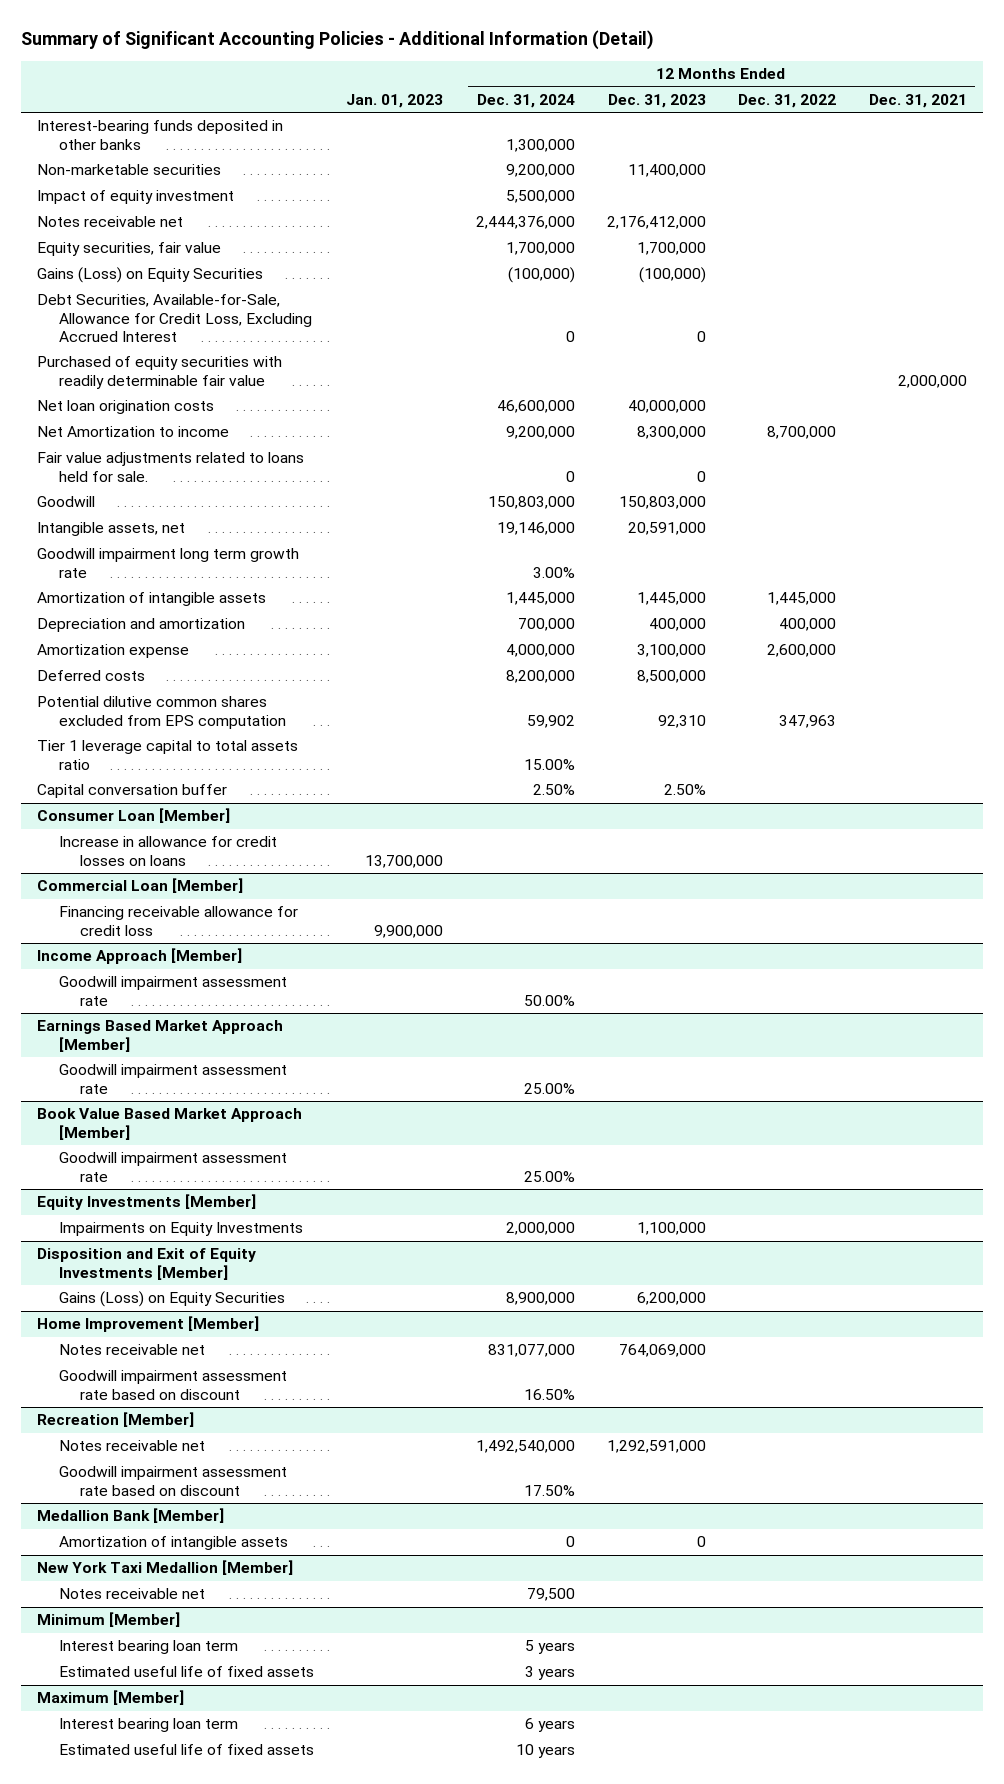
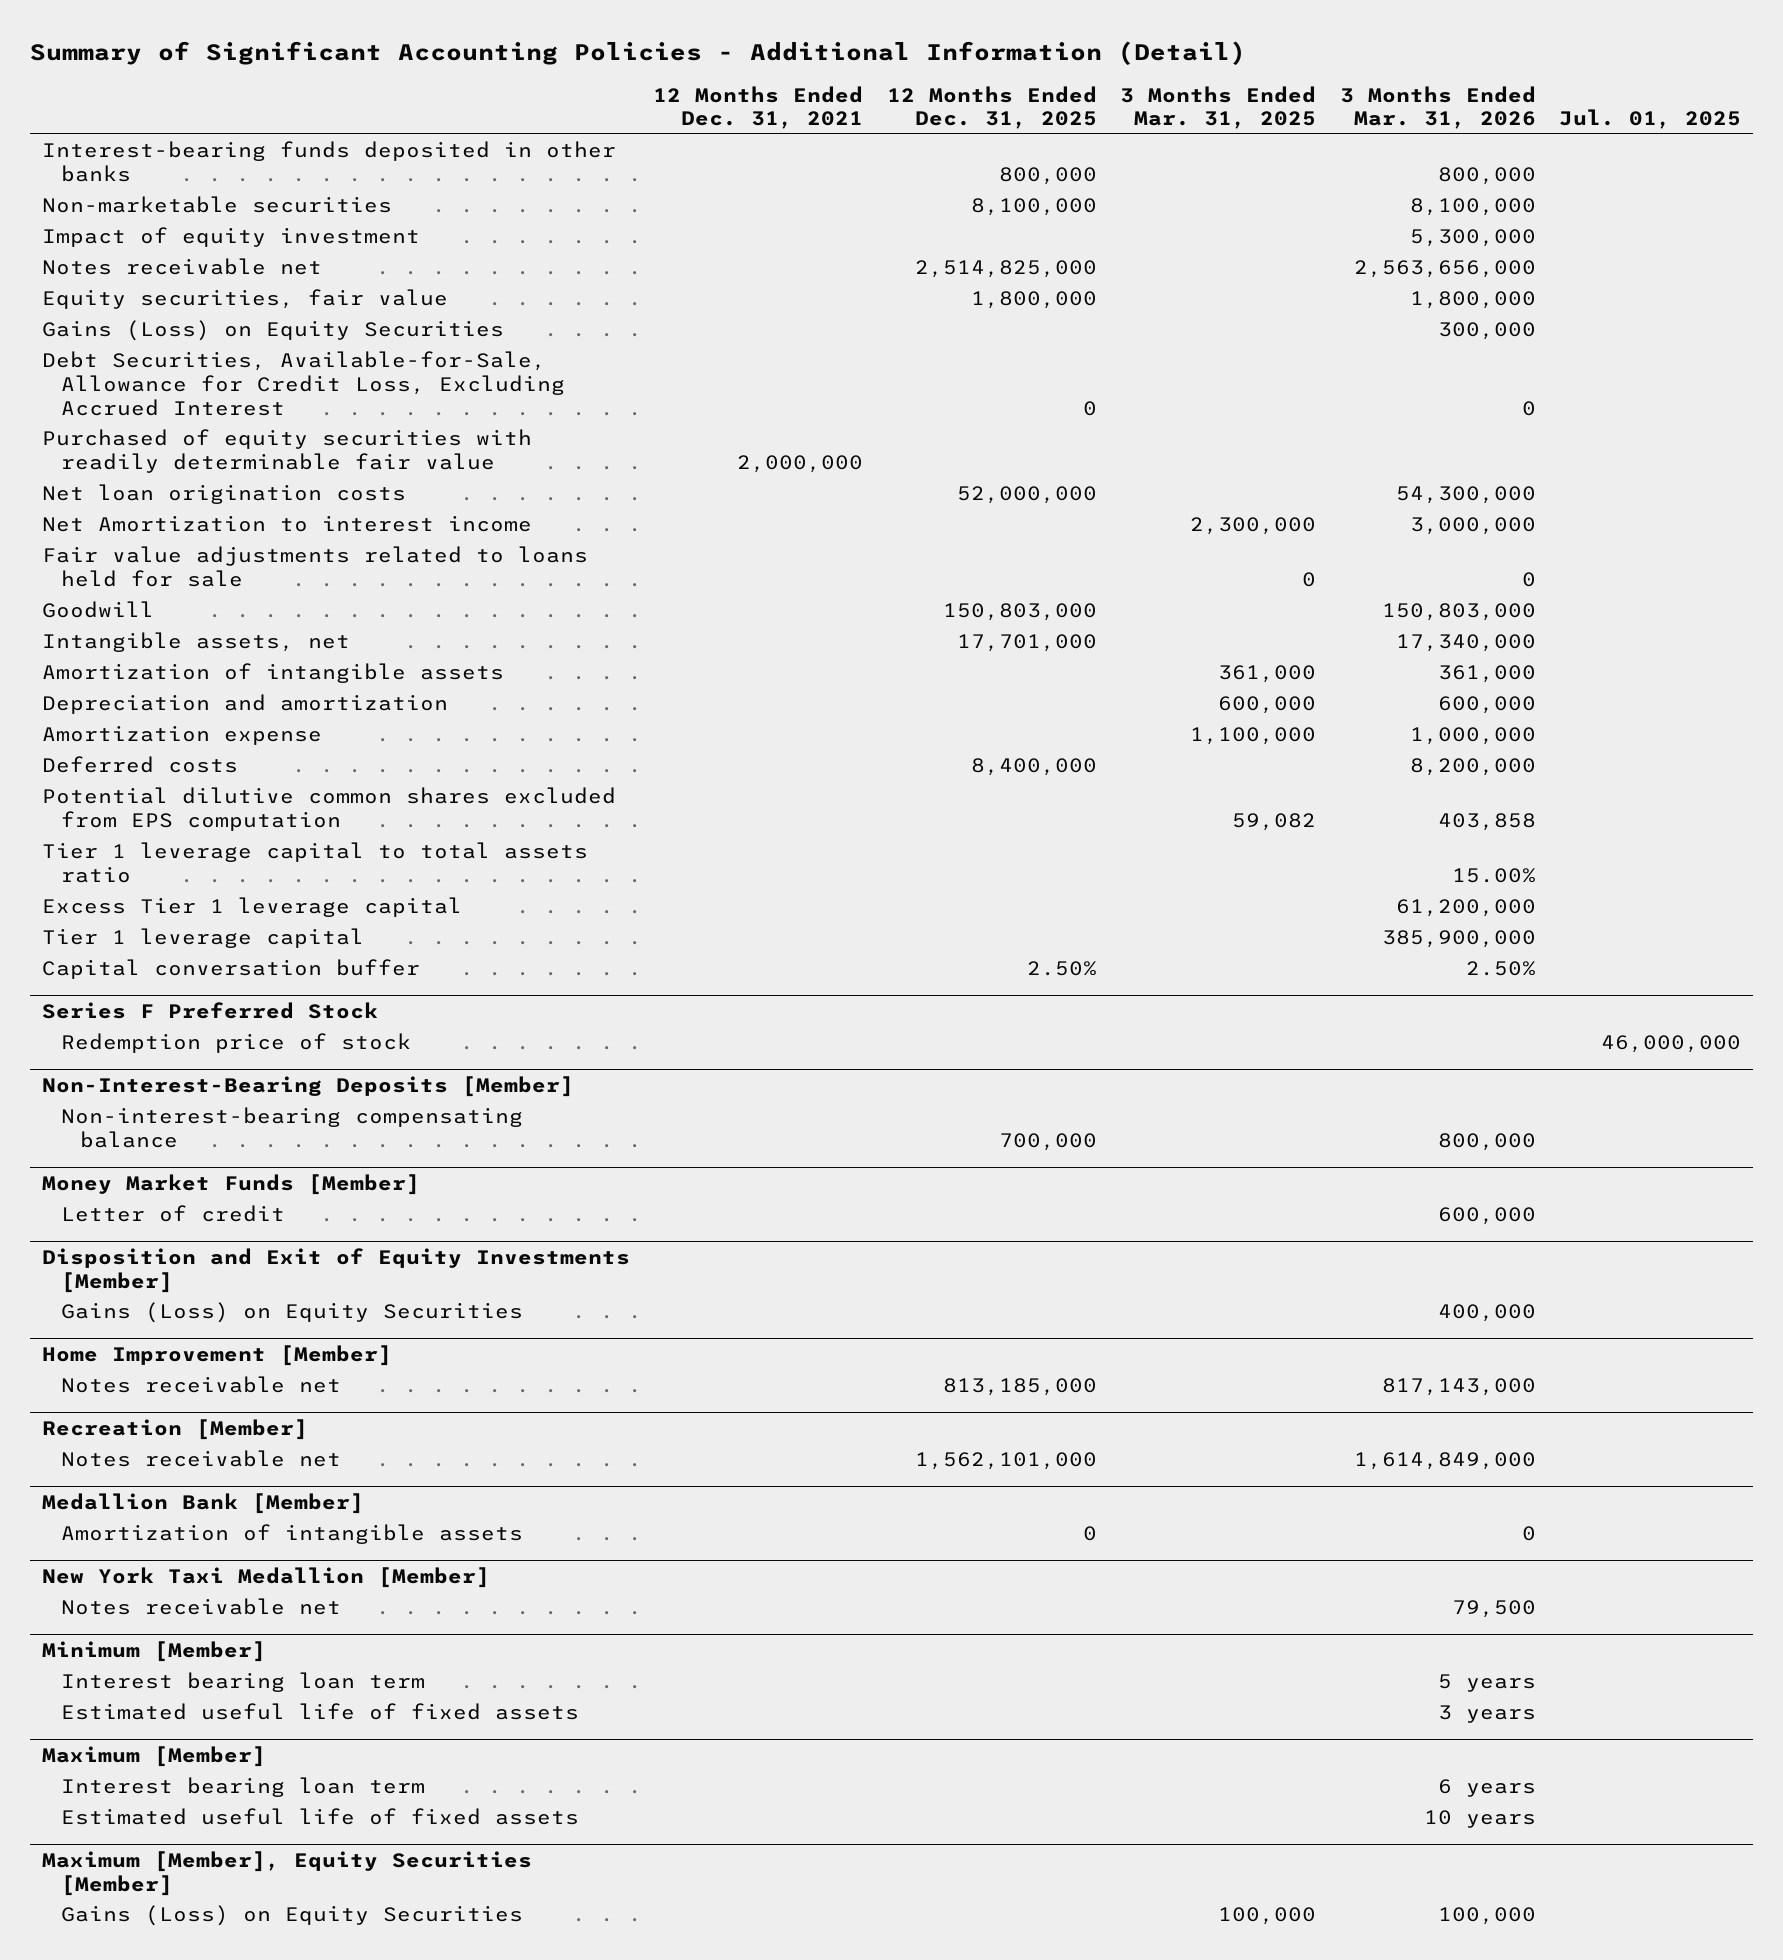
- | Jan. 01, 2023 | 12 Months Ended Dec. 31, 2024 | 12 Months Ended Dec. 31, 2023 | 12 Months Ended Dec. 31, 2022 | 12 Months Ended Dec. 31, 2021
+ | 12 Months Ended Dec. 31, 2021 | 12 Months Ended Dec. 31, 2025 | 3 Months Ended Mar. 31, 2025 | 3 Months Ended Mar. 31, 2026 | Jul. 01, 2025
- Net Amortization to income | | 9,200,000 | 8,300,000 | 8,700,000 |
- Fair value adjustments related to loans held for sale. | | 0 | 0 | |
+ Net Amortization to interest income | | | 2,300,000 | 3,000,000 |
+ Fair value adjustments related to loans held for sale | | | 0 | 0 |
- Goodwill impairment long term growth rate | | 3.00% | | |
+ Excess Tier 1 leverage capital | | | | 61,200,000 |
+ Tier 1 leverage capital | | | | 385,900,000 |
- Consumer Loan [Member]
- Increase in allowance for credit losses on loans | 13,700,000 | | | |
- Commercial Loan [Member]
- Financing receivable allowance for credit loss | 9,900,000 | | | |
- Income Approach [Member]
- Goodwill impairment assessment rate | | 50.00% | | |
- Earnings Based Market Approach [Member]
- Goodwill impairment assessment rate | | 25.00% | | |
- Book Value Based Market Approach [Member]
- Goodwill impairment assessment rate | | 25.00% | | |
- Equity Investments [Member]
- Impairments on Equity Investments | | 2,000,000 | 1,100,000 | |
+ Series F Preferred Stock
+ Redemption price of stock | | | | | 46,000,000
+ Non-Interest-Bearing Deposits [Member]
+ Non-interest-bearing compensating balance | | 700,000 | | 800,000 |
+ Money Market Funds [Member]
+ Letter of credit | | | | 600,000 |
@ Home Improvement [Member]
- Goodwill impairment assessment rate based on discount | | 16.50% | | |
@ Recreation [Member]
- Goodwill impairment assessment rate based on discount | | 17.50% | | |
+ Maximum [Member], Equity Securities [Member]
+ Gains (Loss) on Equity Securities | | | 100,000 | 100,000 |

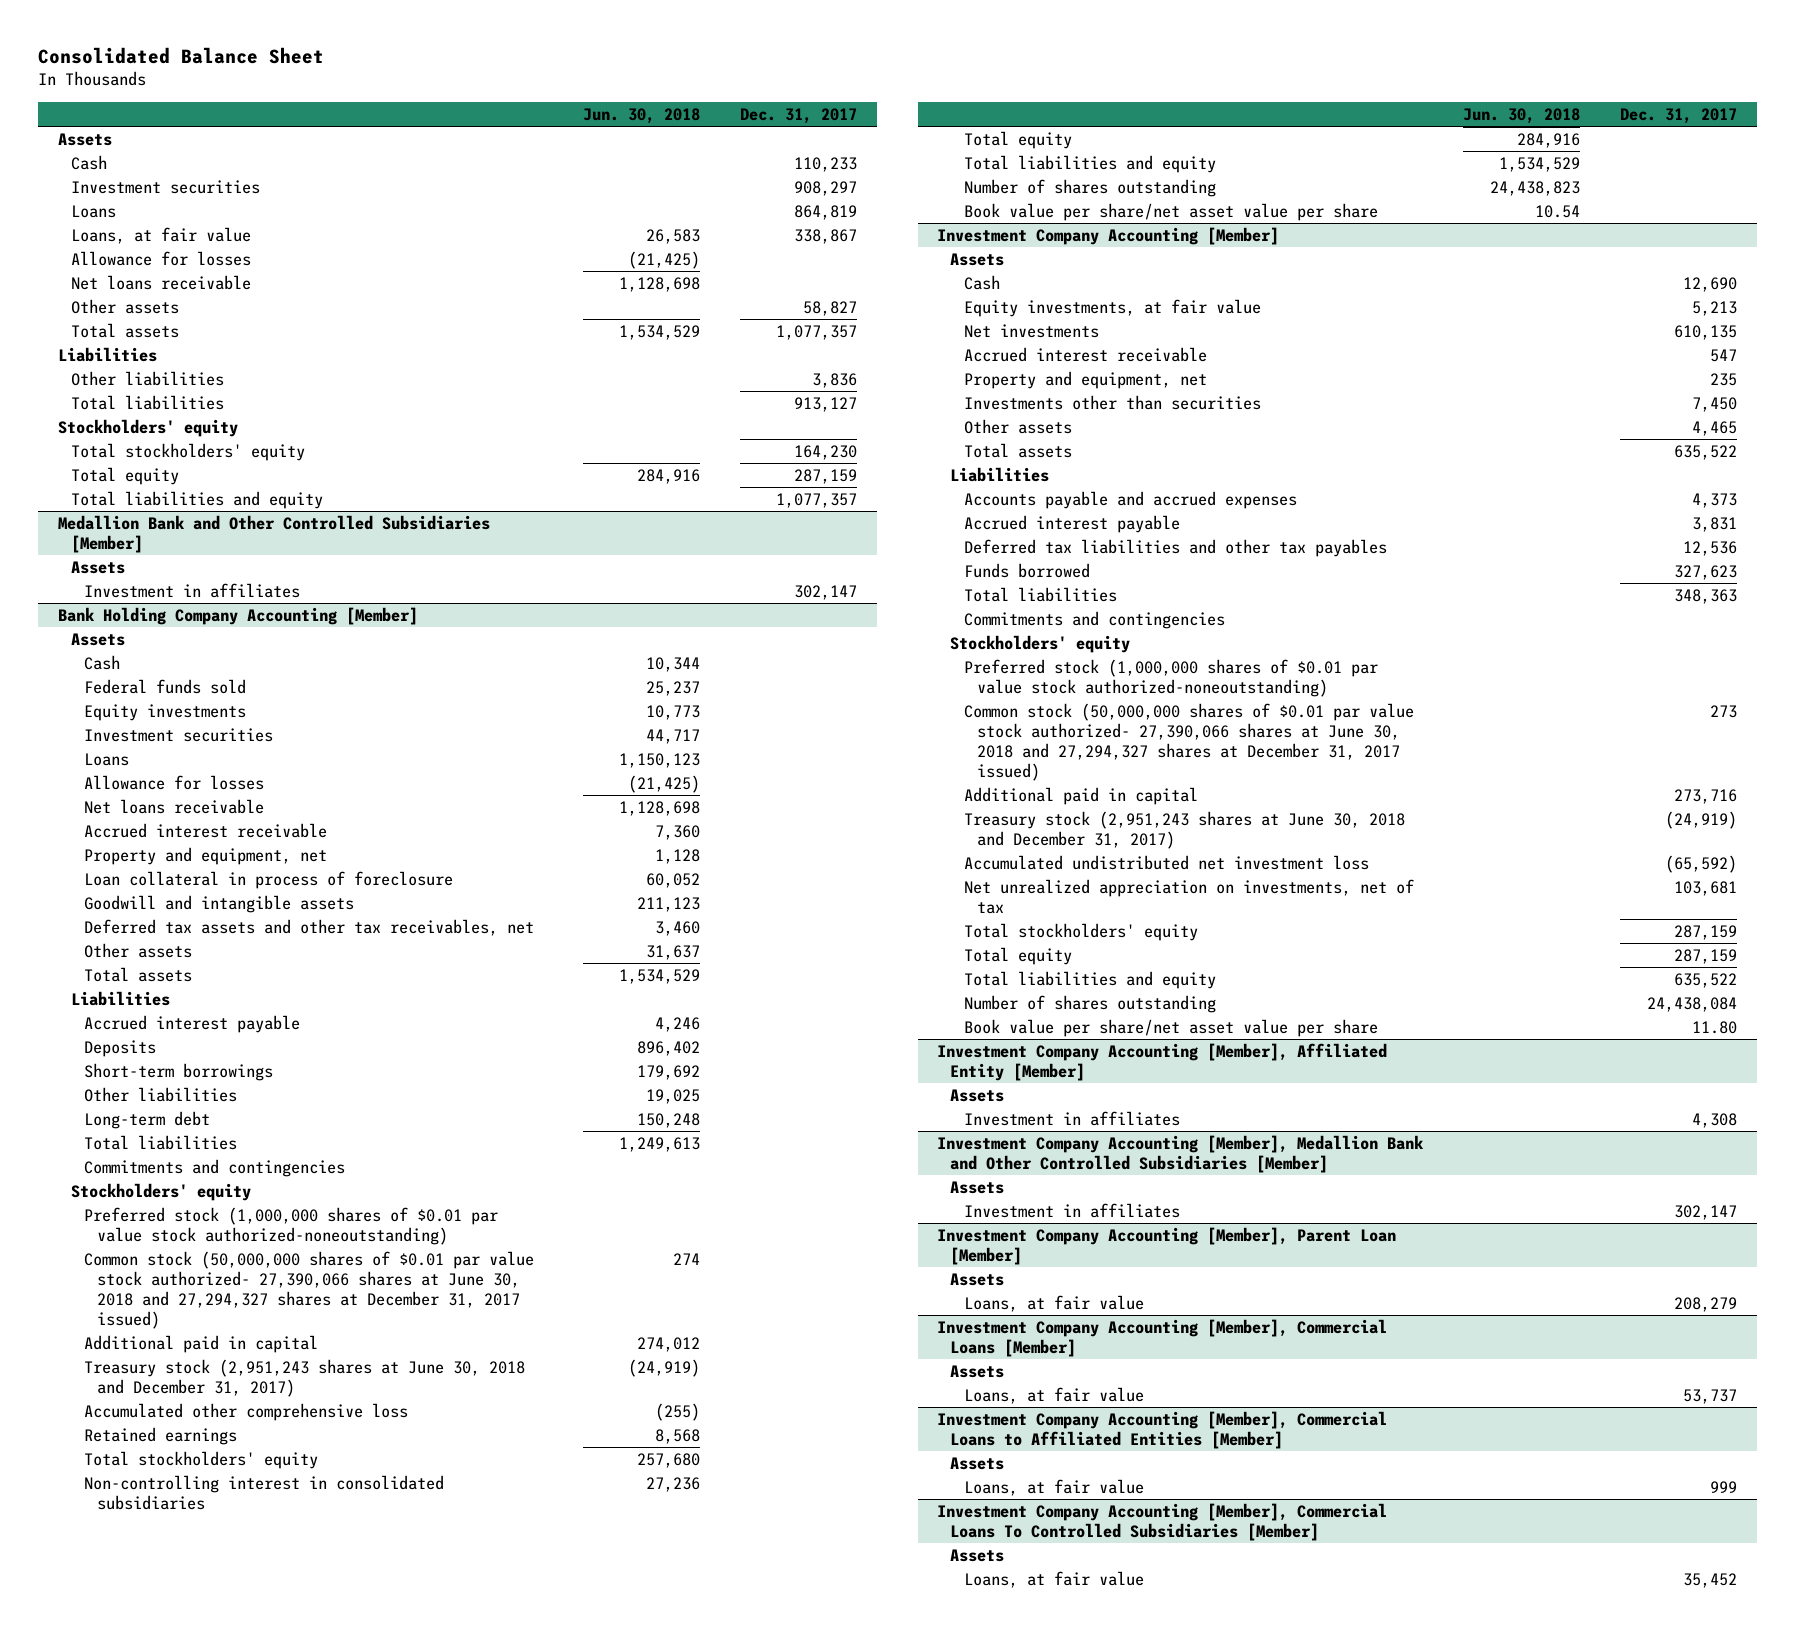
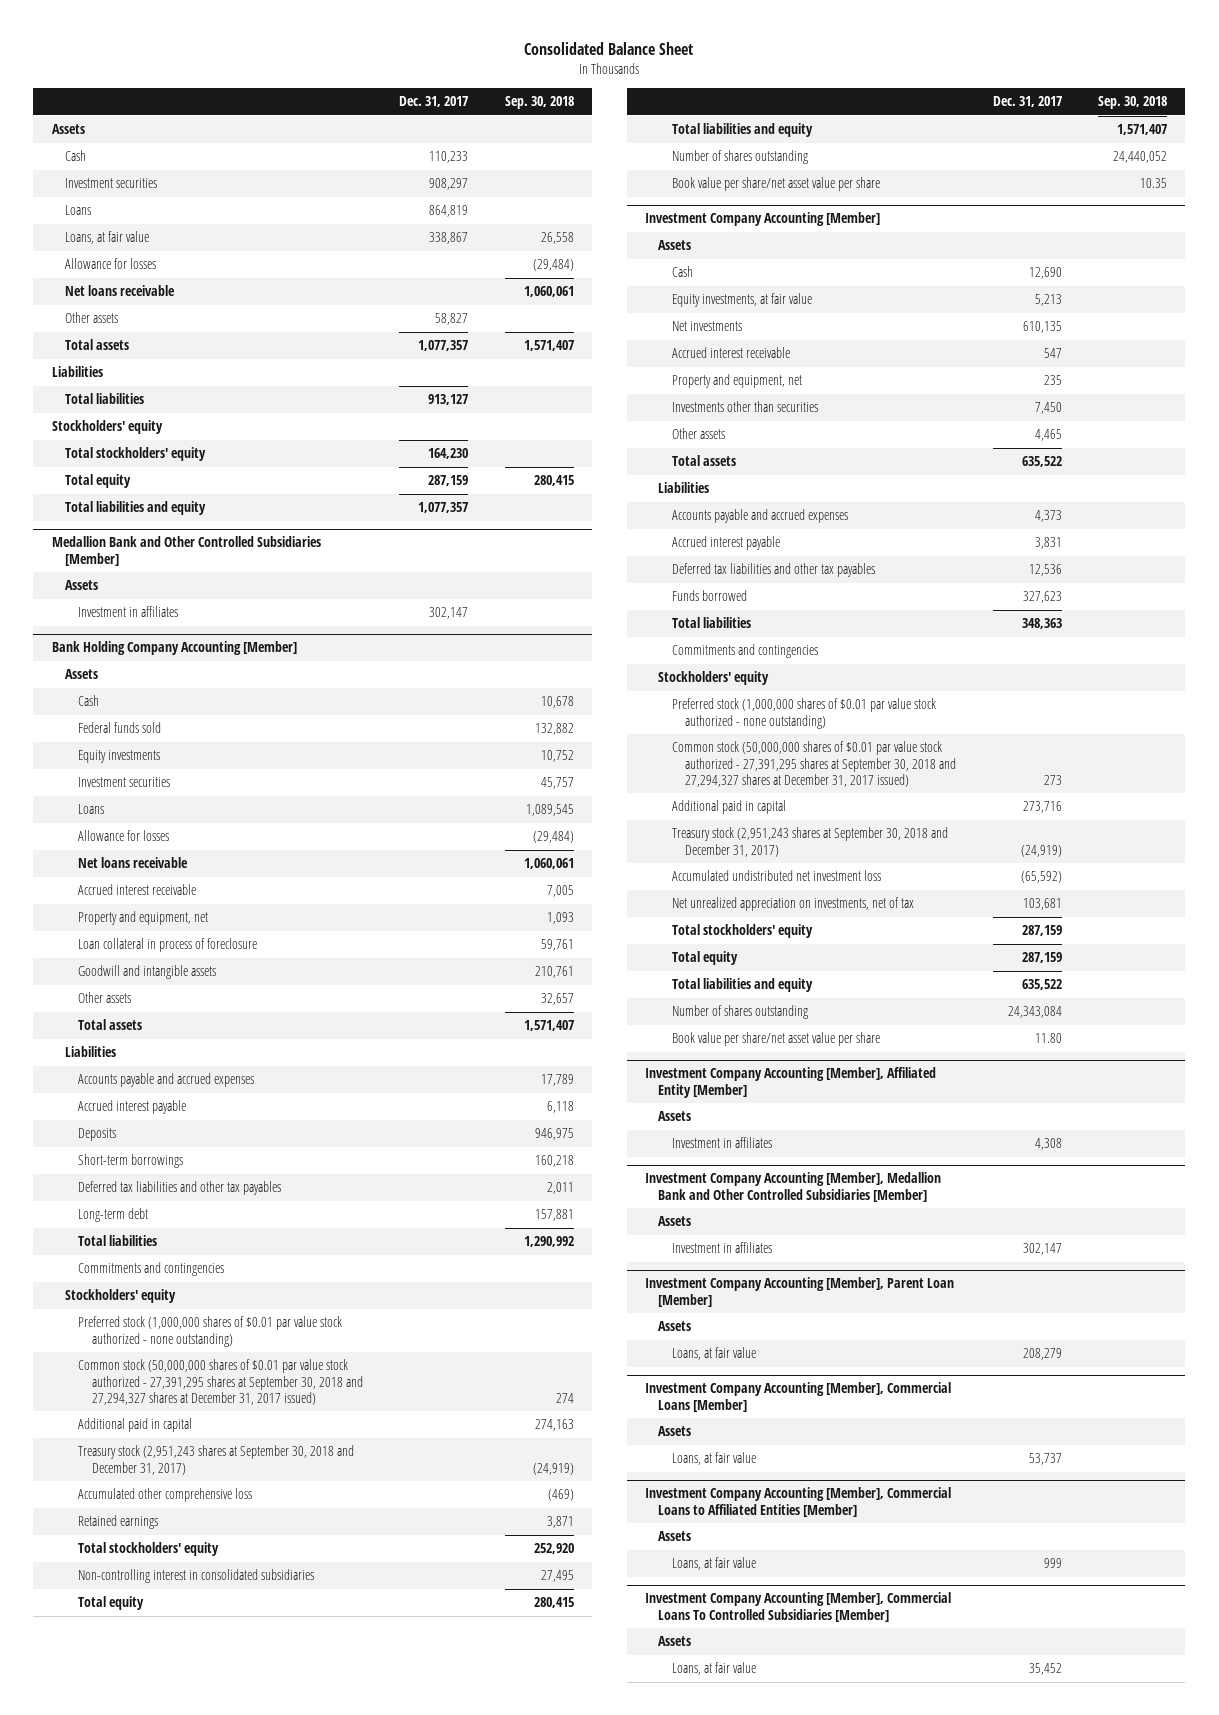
- | Jun. 30, 2018 | Dec. 31, 2017
+ | Dec. 31, 2017 | Sep. 30, 2018
- Other liabilities | | 3,836
@ Bank Holding Company Accounting [Member]
- Deferred tax assets and other tax receivables, net | 3,460 |
+ Accounts payable and accrued expenses | | 17,789
- Other liabilities | 19,025 |
+ Deferred tax liabilities and other tax payables | | 2,011
- Preferred stock (1,000,000 shares of $0.01 par value stock authorized-noneoutstanding)
- Common stock (50,000,000 shares of $0.01 par value stock authorized- 27,390,066 shares at June 30, 2018 and 27,294,327 shares at December 31, 2017 issued) | 274 |
+ Preferred stock (1,000,000 shares of $0.01 par value stock authorized - none outstanding)
+ Common stock (50,000,000 shares of $0.01 par value stock authorized - 27,391,295 shares at September 30, 2018 and 27,294,327 shares at December 31, 2017 issued) | | 274
- Treasury stock (2,951,243 shares at June 30, 2018 and December 31, 2017) | (24,919) |
+ Treasury stock (2,951,243 shares at September 30, 2018 and December 31, 2017) | | (24,919)
@ Investment Company Accounting [Member]
- Preferred stock (1,000,000 shares of $0.01 par value stock authorized-noneoutstanding)
- Common stock (50,000,000 shares of $0.01 par value stock authorized- 27,390,066 shares at June 30, 2018 and 27,294,327 shares at December 31, 2017 issued) | | 273
+ Preferred stock (1,000,000 shares of $0.01 par value stock authorized - none outstanding)
+ Common stock (50,000,000 shares of $0.01 par value stock authorized - 27,391,295 shares at September 30, 2018 and 27,294,327 shares at December 31, 2017 issued) | 273 |
- Treasury stock (2,951,243 shares at June 30, 2018 and December 31, 2017) | | (24,919)
+ Treasury stock (2,951,243 shares at September 30, 2018 and December 31, 2017) | (24,919) |
- Number of shares outstanding | | 24,438,084
+ Number of shares outstanding | 24,343,084 |

